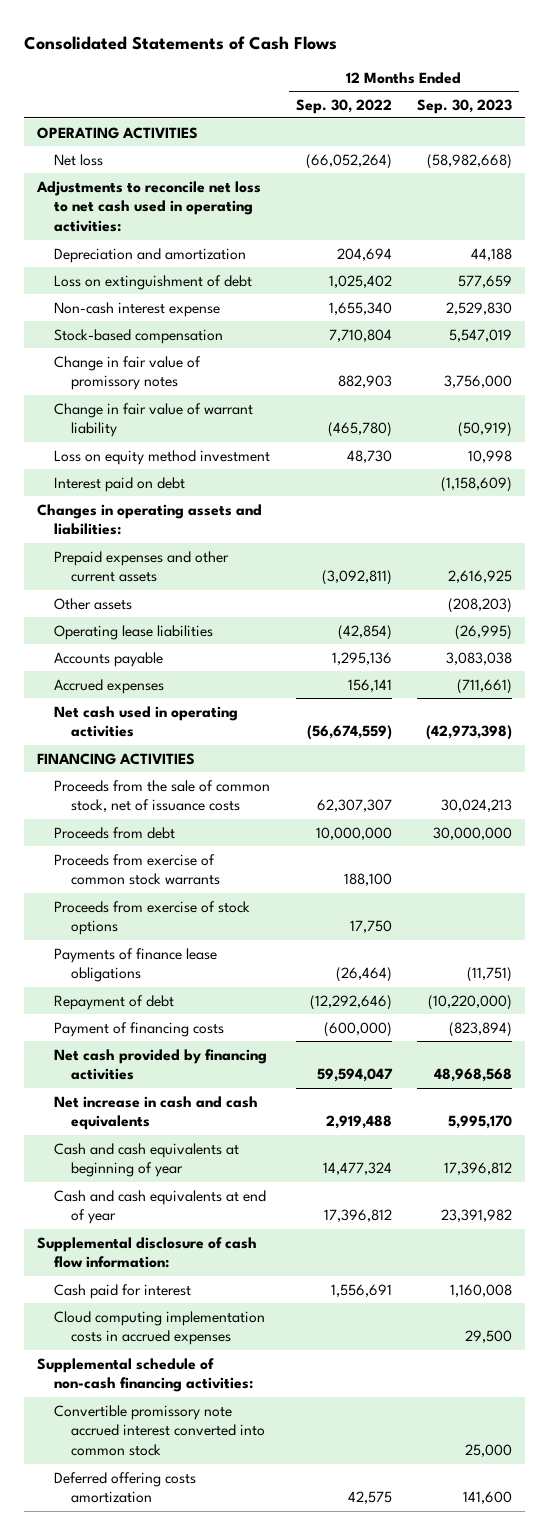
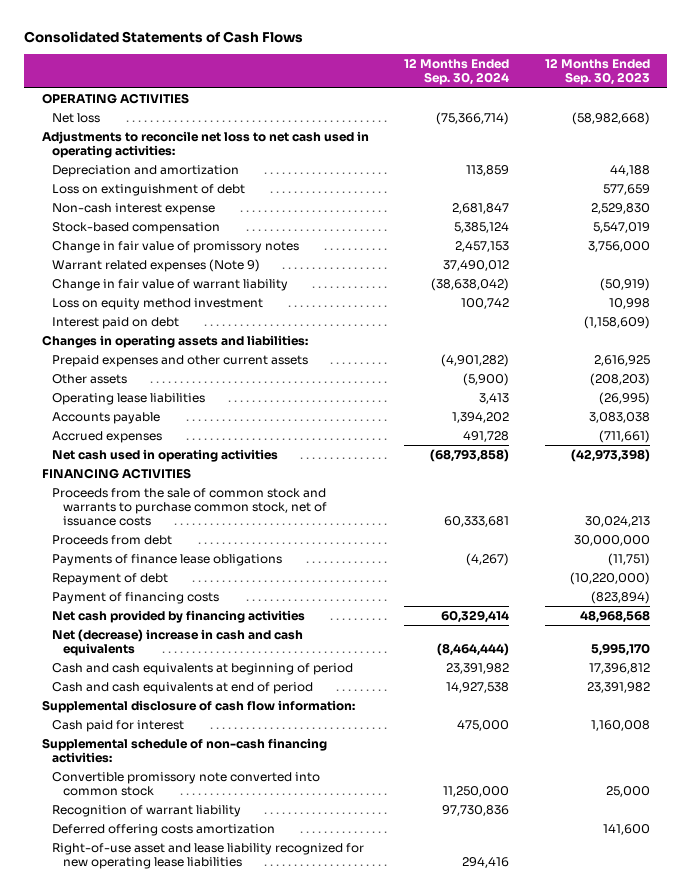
- | 12 Months Ended Sep. 30, 2022 | 12 Months Ended Sep. 30, 2023
+ | 12 Months Ended Sep. 30, 2024 | 12 Months Ended Sep. 30, 2023
+ Warrant related expenses (Note 9) | 37,490,012 |
- Proceeds from the sale of common stock, net of issuance costs | 62,307,307 | 30,024,213
+ Proceeds from the sale of common stock and warrants to purchase common stock, net of issuance costs | 60,333,681 | 30,024,213
- Proceeds from exercise of common stock warrants | 188,100 |
- Proceeds from exercise of stock options | 17,750 |
- Net increase in cash and cash equivalents | 2,919,488 | 5,995,170
- Cash and cash equivalents at beginning of year | 14,477,324 | 17,396,812
- Cash and cash equivalents at end of year | 17,396,812 | 23,391,982
+ Net (decrease) increase in cash and cash equivalents | (8,464,444) | 5,995,170
+ Cash and cash equivalents at beginning of period | 23,391,982 | 17,396,812
+ Cash and cash equivalents at end of period | 14,927,538 | 23,391,982
- Cloud computing implementation costs in accrued expenses | | 29,500
- Convertible promissory note accrued interest converted into common stock | | 25,000
+ Convertible promissory note converted into common stock | 11,250,000 | 25,000
+ Recognition of warrant liability | 97,730,836 |
+ Right-of-use asset and lease liability recognized for new operating lease liabilities | 294,416 |

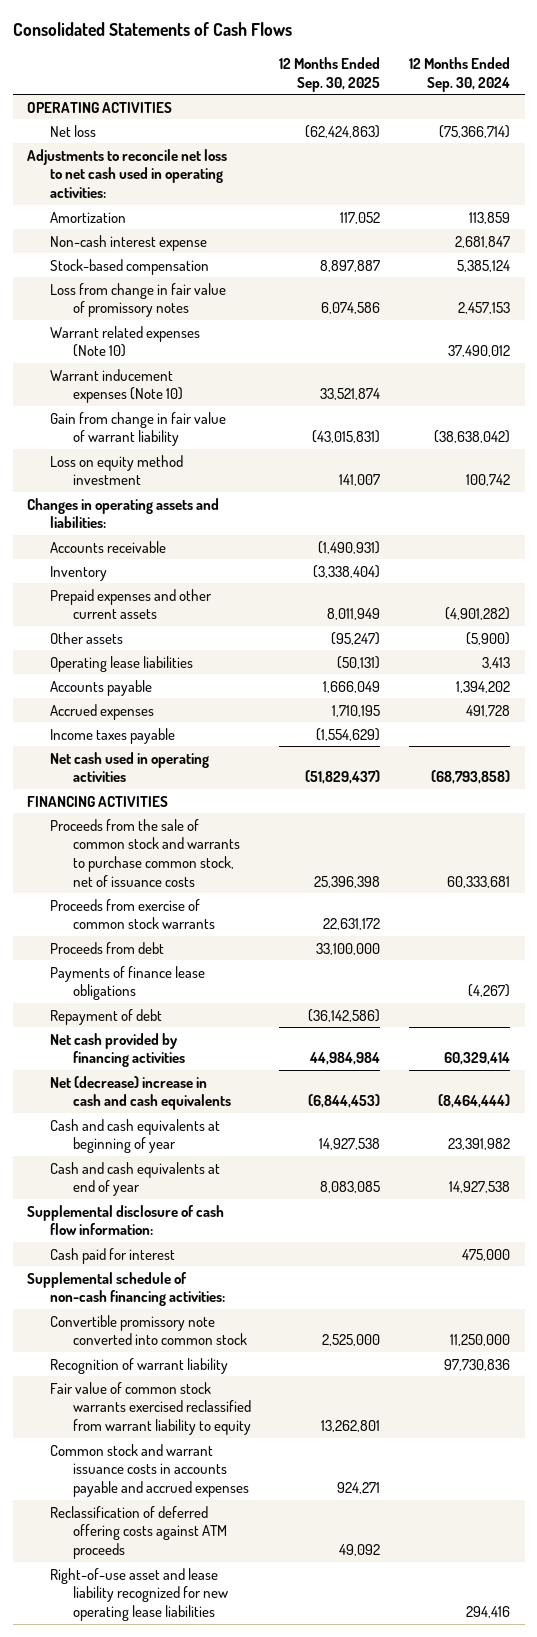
- | 12 Months Ended Sep. 30, 2024 | 12 Months Ended Sep. 30, 2023
+ | 12 Months Ended Sep. 30, 2025 | 12 Months Ended Sep. 30, 2024
- Depreciation and amortization | 113,859 | 44,188
- Loss on extinguishment of debt | | 577,659
+ Amortization | 117,052 | 113,859
- Change in fair value of promissory notes | 2,457,153 | 3,756,000
- Warrant related expenses (Note 9) | 37,490,012 |
- Change in fair value of warrant liability | (38,638,042) | (50,919)
+ Loss from change in fair value of promissory notes | 6,074,586 | 2,457,153
+ Warrant related expenses (Note 10) | | 37,490,012
+ Warrant inducement expenses (Note 10) | 33,521,874 |
+ Gain from change in fair value of warrant liability | (43,015,831) | (38,638,042)
- Interest paid on debt | | (1,158,609)
+ Accounts receivable | (1,490,931) |
+ Inventory | (3,338,404) |
+ Income taxes payable | (1,554,629) |
+ Proceeds from exercise of common stock warrants | 22,631,172 |
- Payment of financing costs | | (823,894)
- Cash and cash equivalents at beginning of period | 23,391,982 | 17,396,812
- Cash and cash equivalents at end of period | 14,927,538 | 23,391,982
+ Cash and cash equivalents at beginning of year | 14,927,538 | 23,391,982
+ Cash and cash equivalents at end of year | 8,083,085 | 14,927,538
- Deferred offering costs amortization | | 141,600
+ Fair value of common stock warrants exercised reclassified from warrant liability to equity | 13,262,801 |
+ Common stock and warrant issuance costs in accounts payable and accrued expenses | 924,271 |
+ Reclassification of deferred offering costs against ATM proceeds | 49,092 |

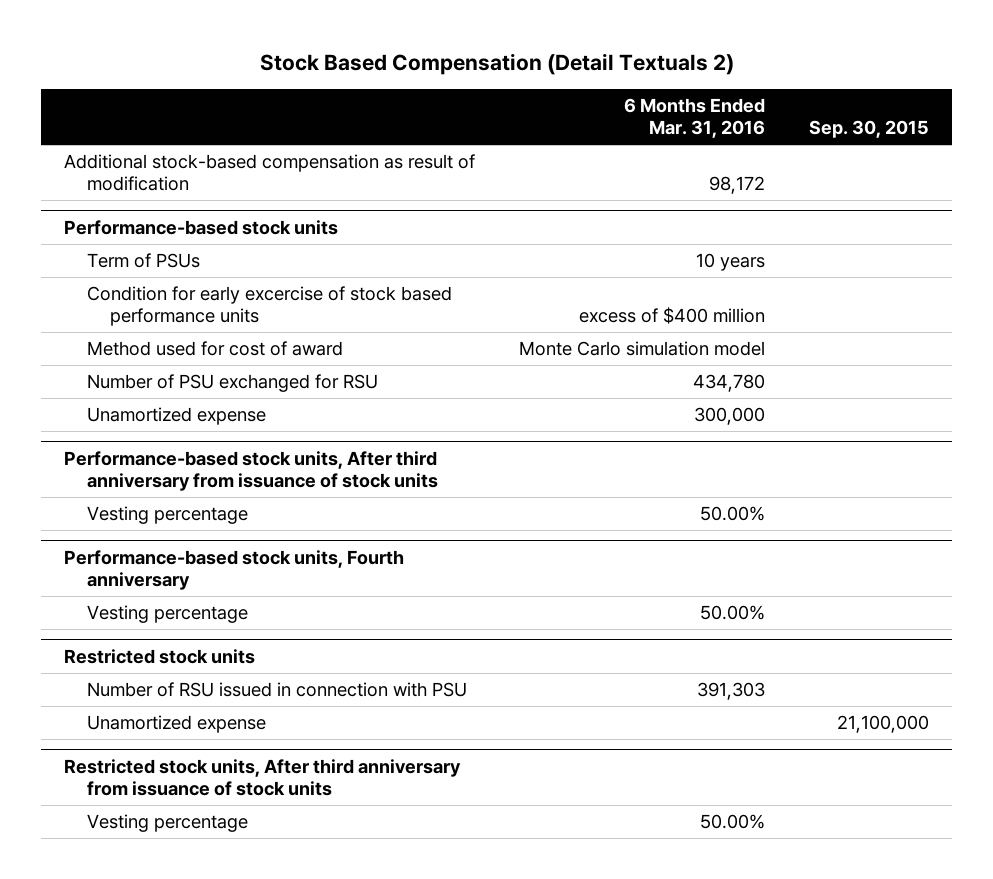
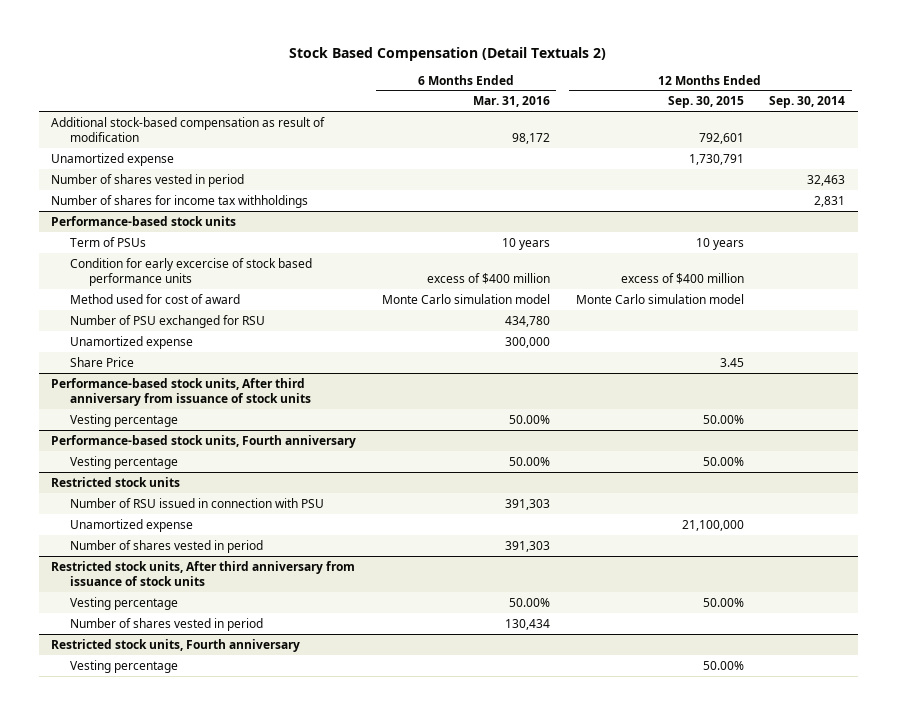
- | 6 Months Ended Mar. 31, 2016 | Sep. 30, 2015
+ | 6 Months Ended Mar. 31, 2016 | 12 Months Ended Sep. 30, 2015 | 12 Months Ended Sep. 30, 2014
+ Unamortized expense | | 1,730,791 |
+ Number of shares vested in period | | | 32,463
+ Number of shares for income tax withholdings | | | 2,831
@ Performance-based stock units
+ Share Price | | 3.45 |
@ Restricted stock units
+ Number of shares vested in period | 391,303 | |
@ Restricted stock units, After third anniversary from issuance of stock units
+ Number of shares vested in period | 130,434 | |
+ Restricted stock units, Fourth anniversary
+ Vesting percentage | | 50.00% |

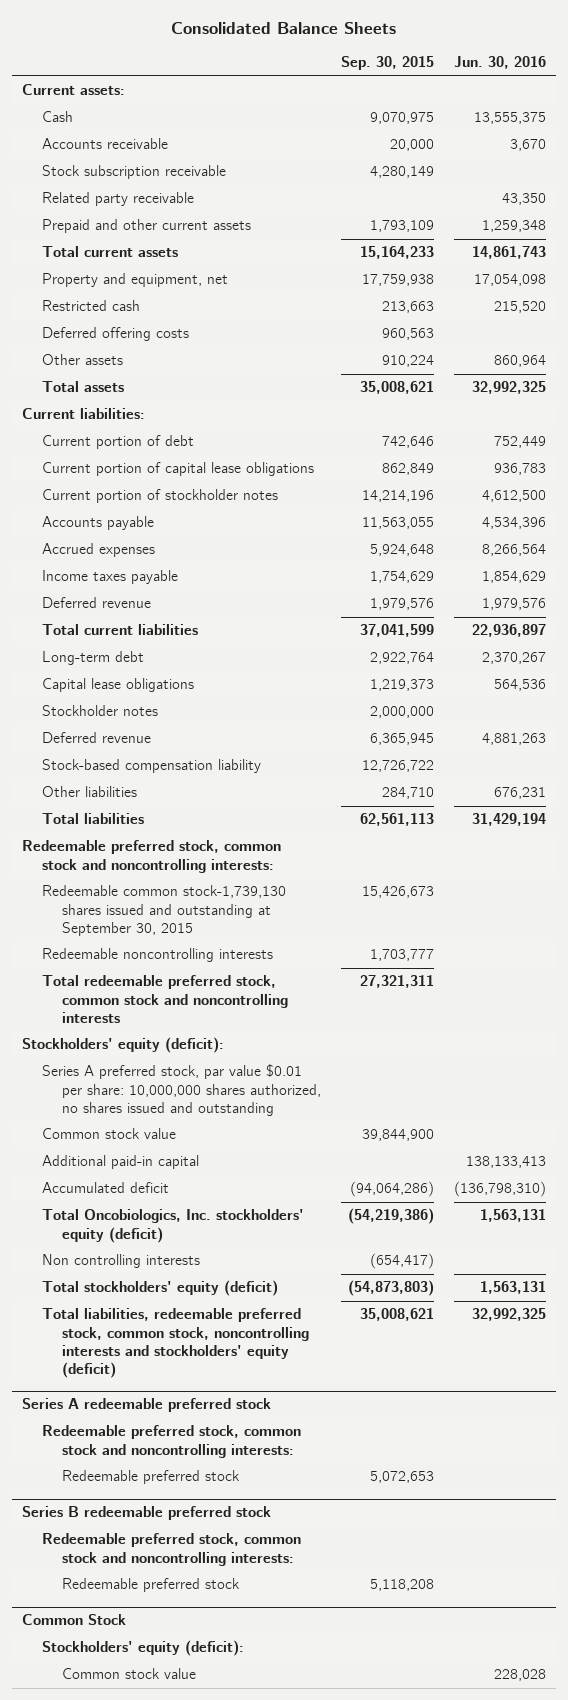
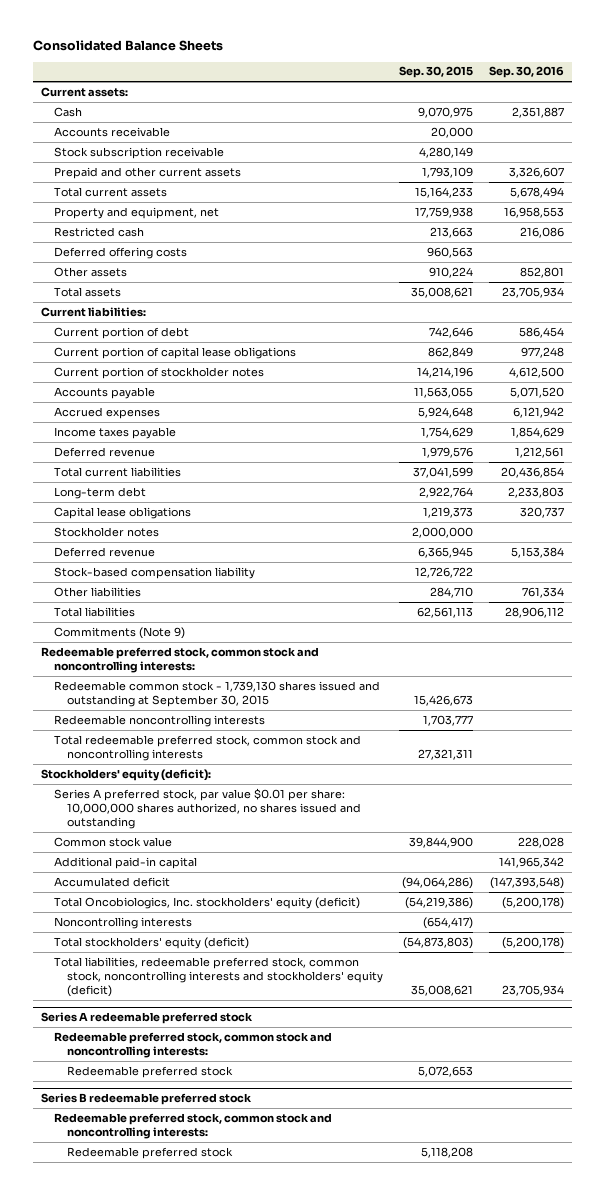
- | Sep. 30, 2015 | Jun. 30, 2016
+ | Sep. 30, 2015 | Sep. 30, 2016
- Related party receivable | | 43,350
+ Commitments (Note 9)
- Redeemable common stock-1,739,130 shares issued and outstanding at September 30, 2015 | 15,426,673 |
+ Redeemable common stock - 1,739,130 shares issued and outstanding at September 30, 2015 | 15,426,673 |
- Non controlling interests | (654,417) |
+ Noncontrolling interests | (654,417) |
- Common Stock
- Stockholders' equity (deficit):
- Common stock value | | 228,028

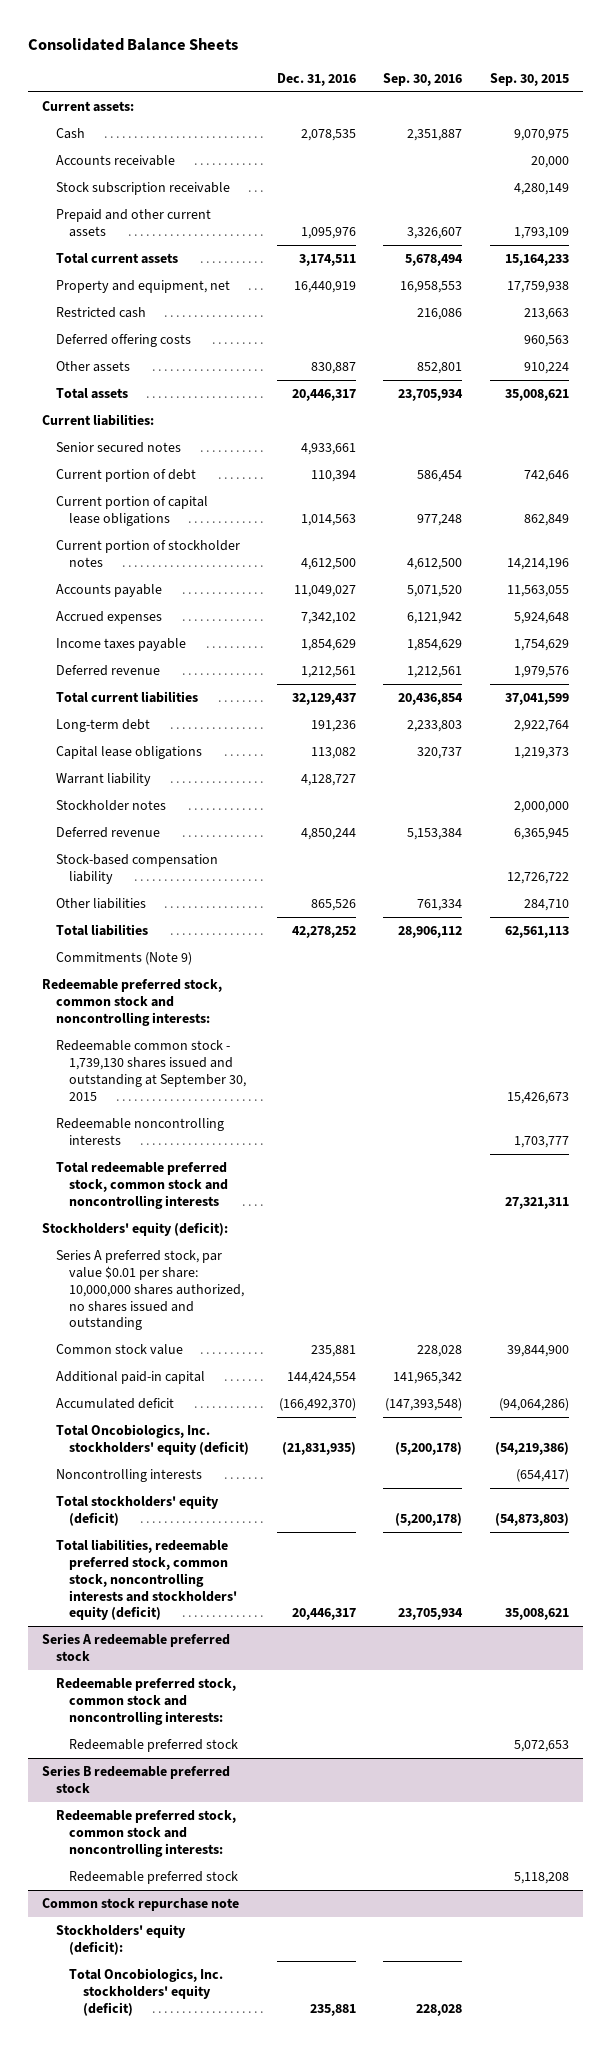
- | Sep. 30, 2015 | Sep. 30, 2016
+ | Dec. 31, 2016 | Sep. 30, 2016 | Sep. 30, 2015
+ Senior secured notes | 4,933,661 | |
+ Warrant liability | 4,128,727 | |
+ Common stock repurchase note
+ Stockholders' equity (deficit):
+ Total Oncobiologics, Inc. stockholders' equity (deficit) | 235,881 | 228,028 |

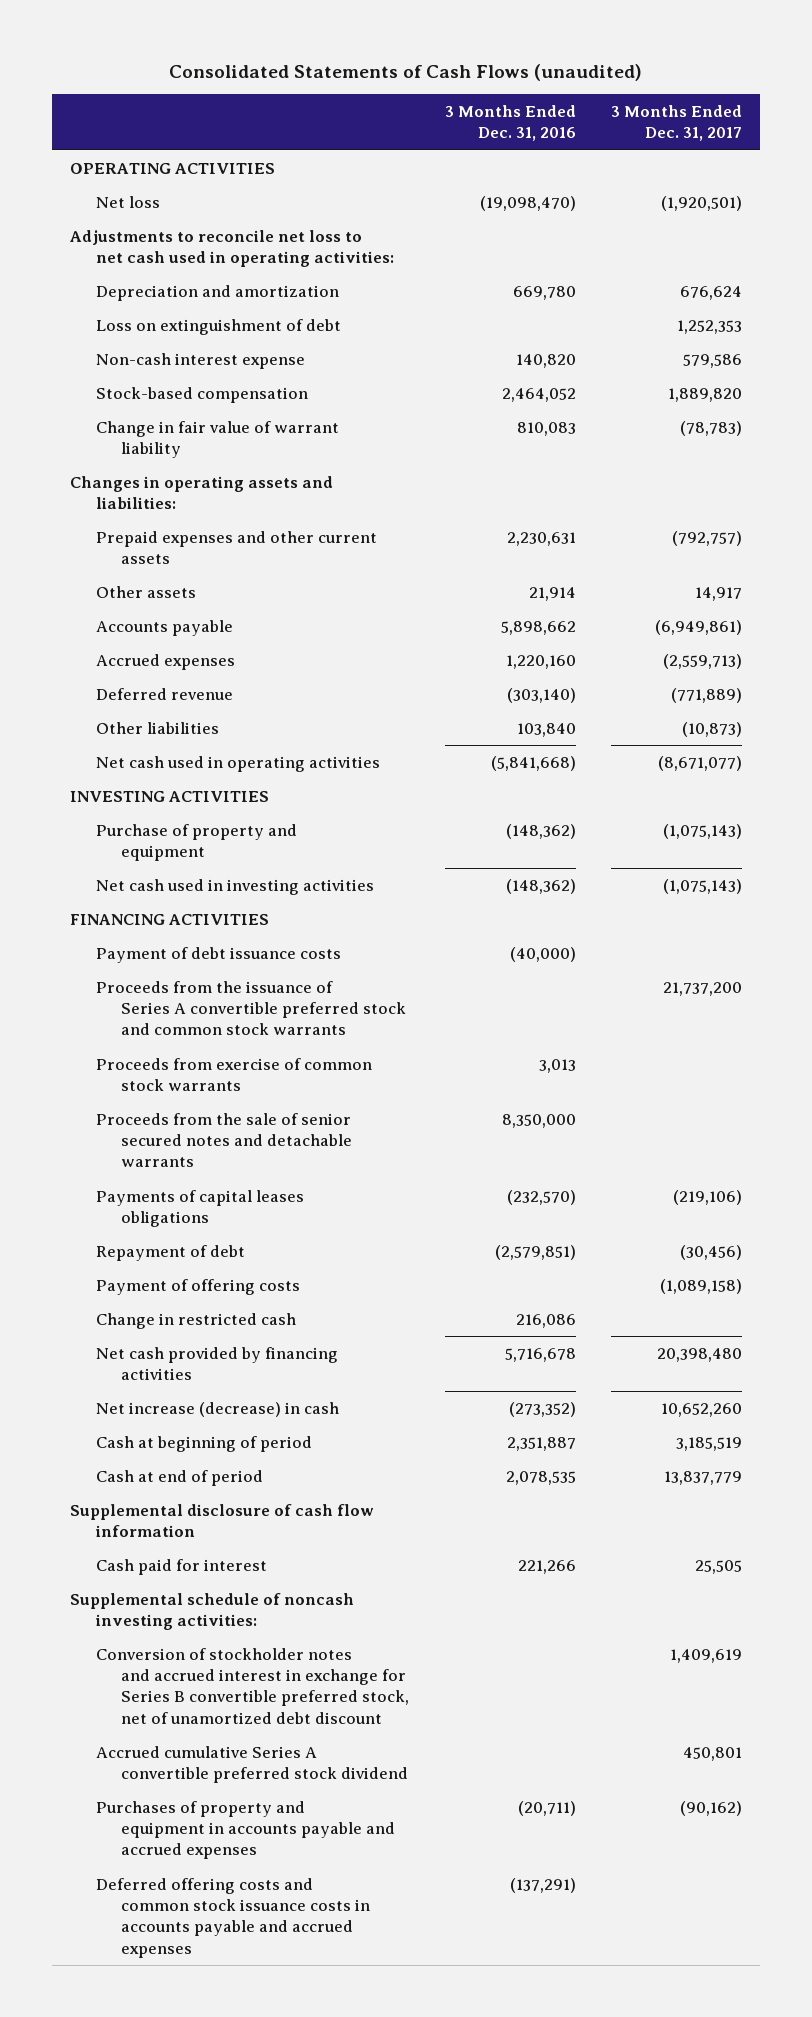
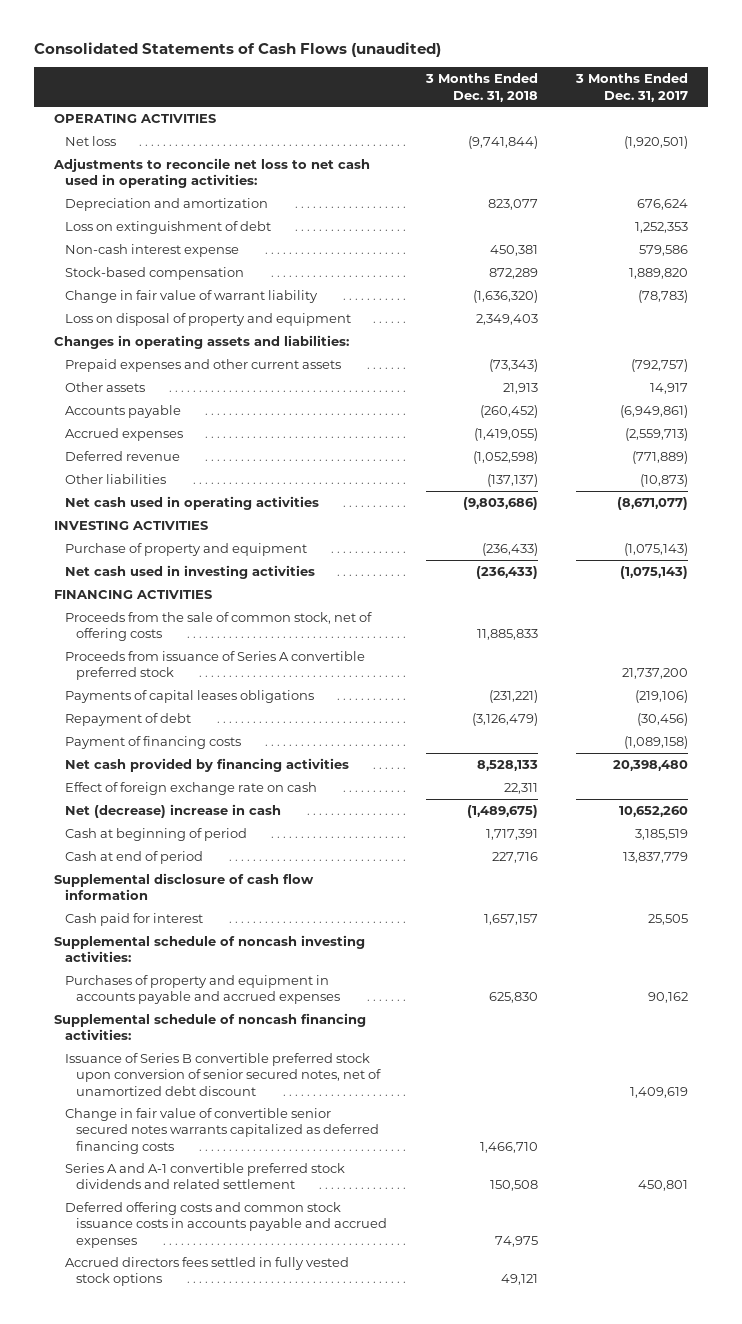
- | 3 Months Ended Dec. 31, 2016 | 3 Months Ended Dec. 31, 2017
+ | 3 Months Ended Dec. 31, 2018 | 3 Months Ended Dec. 31, 2017
+ Loss on disposal of property and equipment | 2,349,403 |
- Payment of debt issuance costs | (40,000) |
- Proceeds from the issuance of Series A convertible preferred stock and common stock warrants | | 21,737,200
- Proceeds from exercise of common stock warrants | 3,013 |
- Proceeds from the sale of senior secured notes and detachable warrants | 8,350,000 |
+ Proceeds from the sale of common stock, net of offering costs | 11,885,833 |
+ Proceeds from issuance of Series A convertible preferred stock | | 21,737,200
- Payment of offering costs | | (1,089,158)
- Change in restricted cash | 216,086 |
+ Payment of financing costs | | (1,089,158)
- Net increase (decrease) in cash | (273,352) | 10,652,260
+ Effect of foreign exchange rate on cash | 22,311 |
+ Net (decrease) increase in cash | (1,489,675) | 10,652,260
- Conversion of stockholder notes and accrued interest in exchange for Series B convertible preferred stock, net of unamortized debt discount | | 1,409,619
- Accrued cumulative Series A convertible preferred stock dividend | | 450,801
- Purchases of property and equipment in accounts payable and accrued expenses | (20,711) | (90,162)
+ Purchases of property and equipment in accounts payable and accrued expenses | 625,830 | 90,162
+ Supplemental schedule of noncash financing activities:
+ Issuance of Series B convertible preferred stock upon conversion of senior secured notes, net of unamortized debt discount | | 1,409,619
+ Change in fair value of convertible senior secured notes warrants capitalized as deferred financing costs | 1,466,710 |
+ Series A and A-1 convertible preferred stock dividends and related settlement | 150,508 | 450,801
+ Accrued directors fees settled in fully vested stock options | 49,121 |

